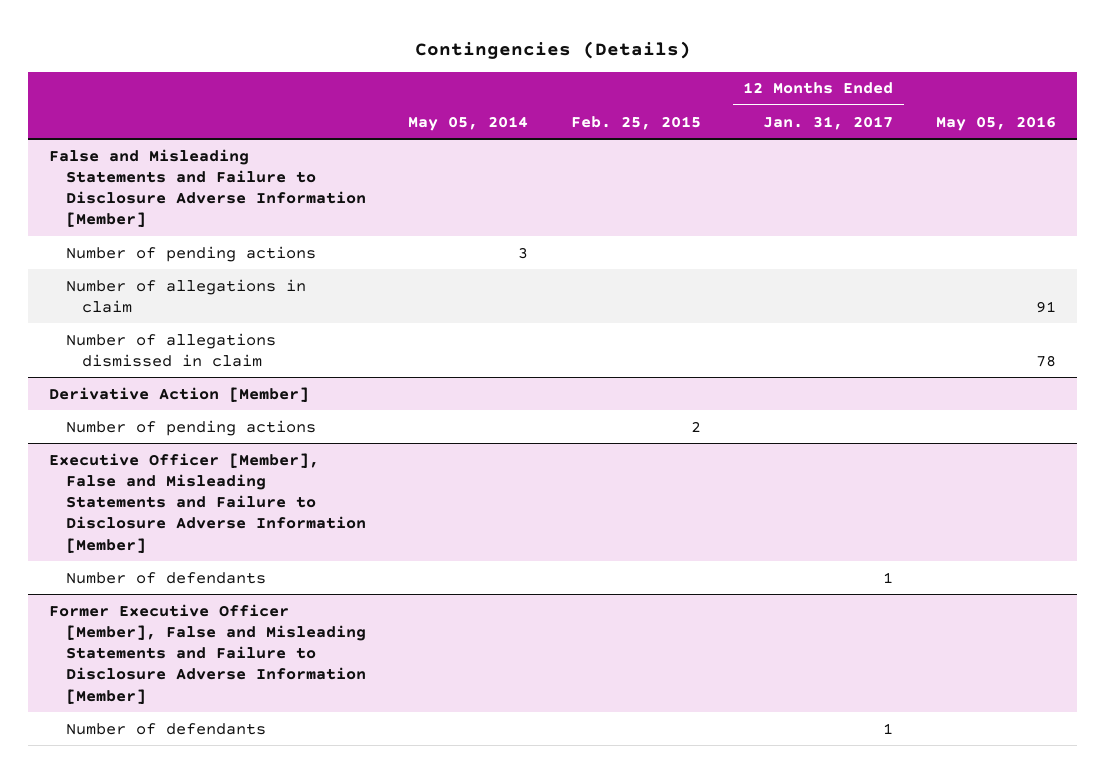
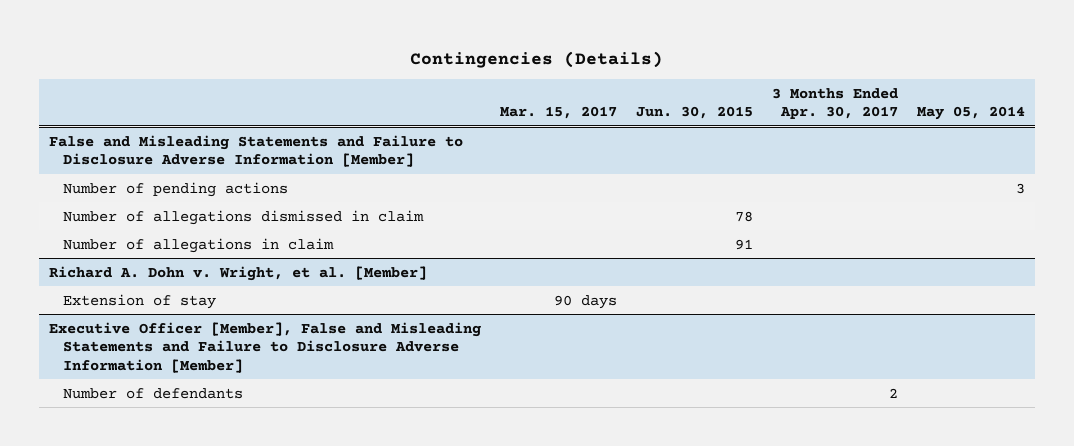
- | May 05, 2014 | Feb. 25, 2015 | 12 Months Ended Jan. 31, 2017 | May 05, 2016
+ | Mar. 15, 2017 | Jun. 30, 2015 | 3 Months Ended Apr. 30, 2017 | May 05, 2014
- Derivative Action [Member]
- Number of pending actions | | 2 | |
@ False and Misleading Statements and Failure to Disclosure Adverse Information [Member]
moved down: Number of allegations in claim | | 91 | |
+ Richard A. Dohn v. Wright, et al. [Member]
+ Extension of stay | 90 days | | |
- Former Executive Officer [Member], False and Misleading Statements and Failure to Disclosure Adverse Information [Member]
- Number of defendants | | | 1 |

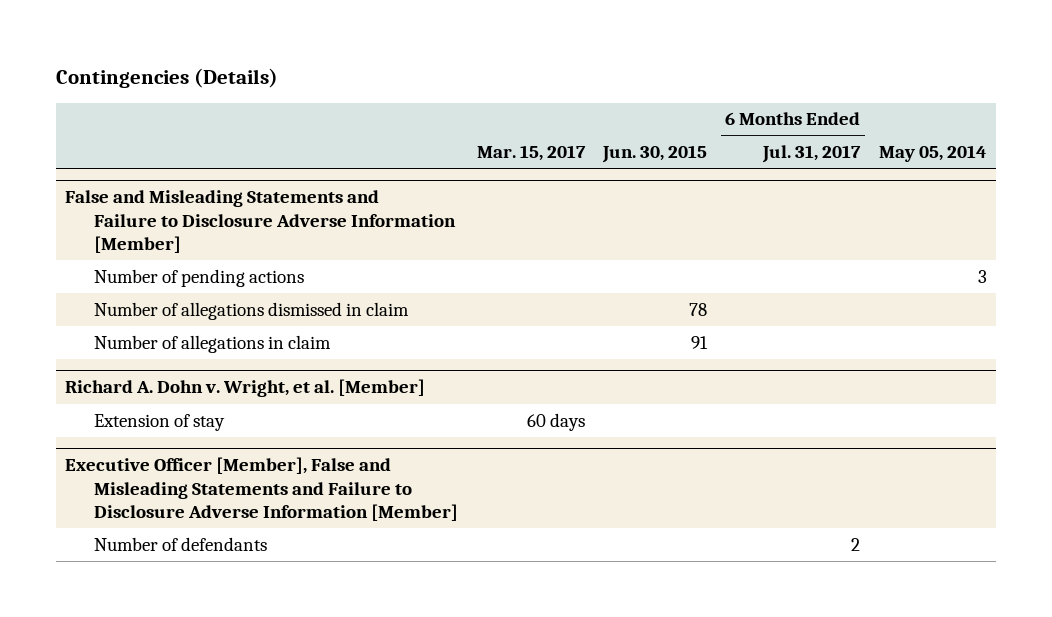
- | Mar. 15, 2017 | Jun. 30, 2015 | 3 Months Ended Apr. 30, 2017 | May 05, 2014
+ | Mar. 15, 2017 | Jun. 30, 2015 | 6 Months Ended Jul. 31, 2017 | May 05, 2014
@ Richard A. Dohn v. Wright, et al. [Member]
- Extension of stay | 90 days | | |
+ Extension of stay | 60 days | | |

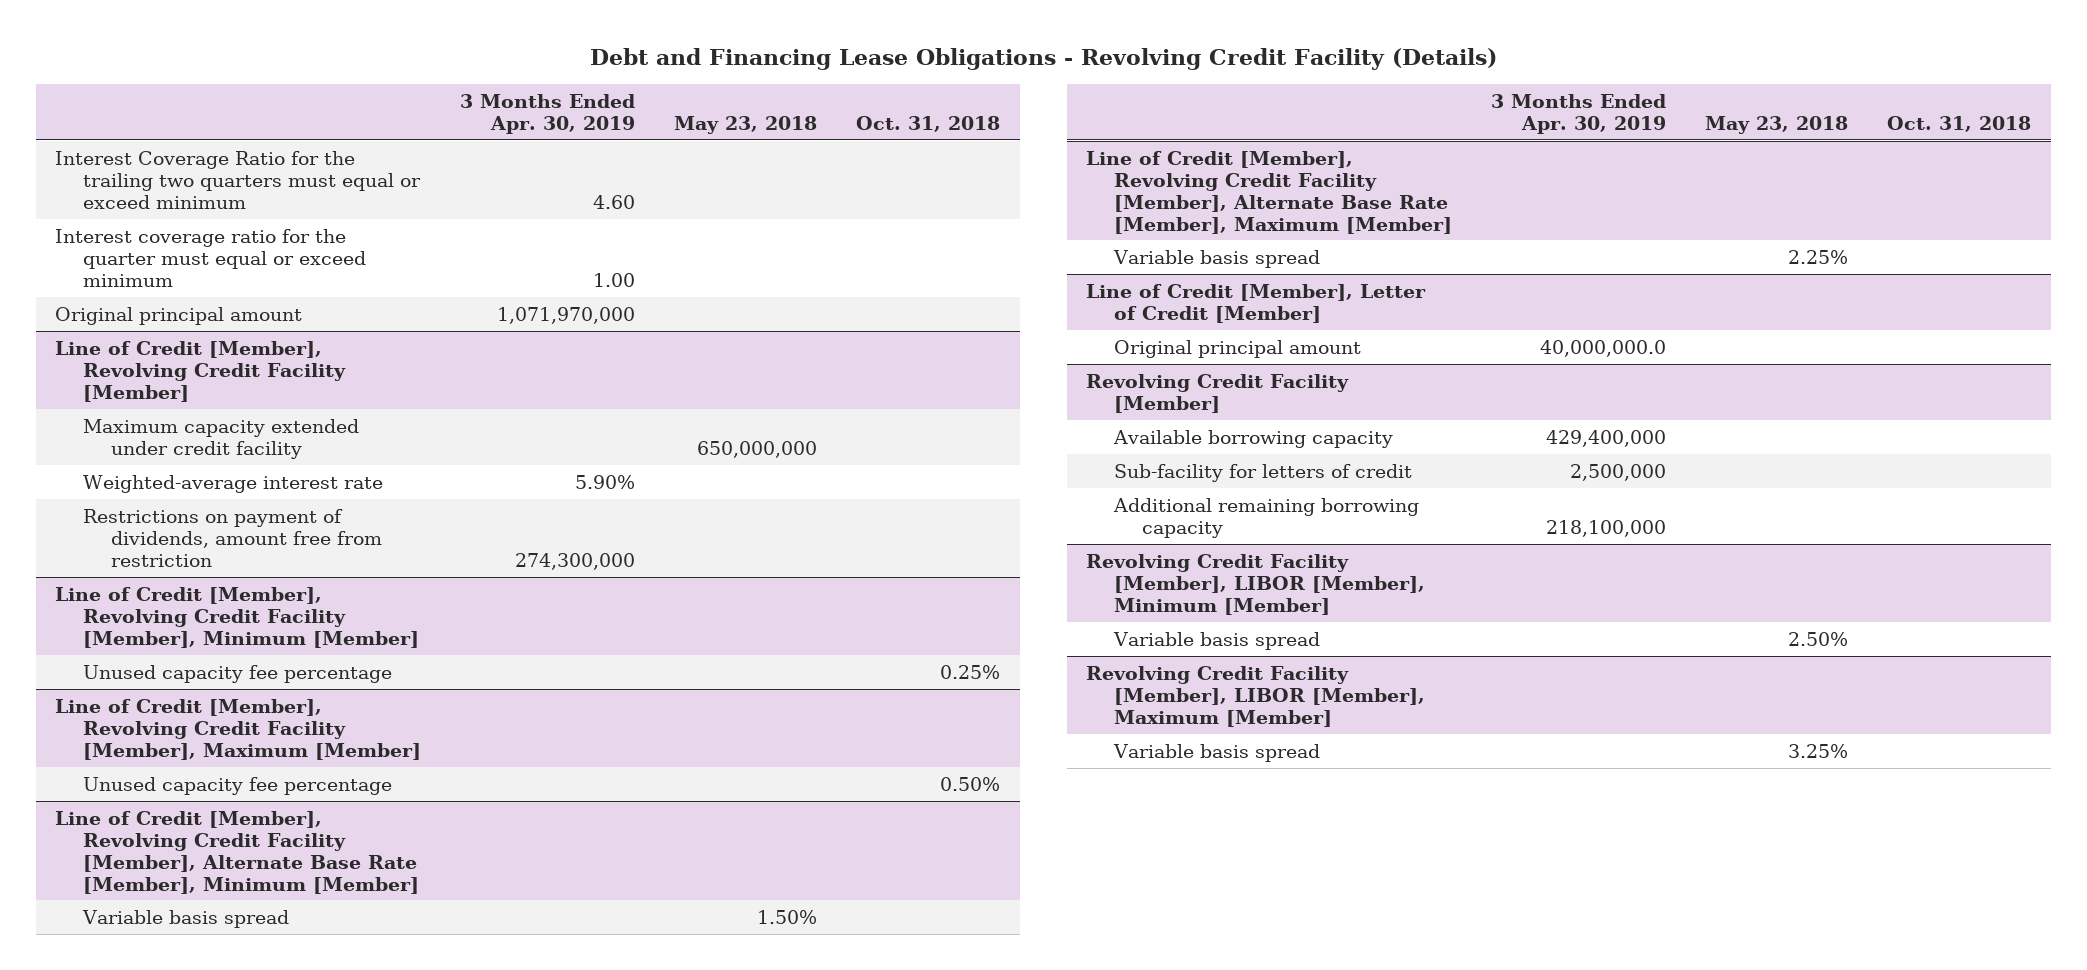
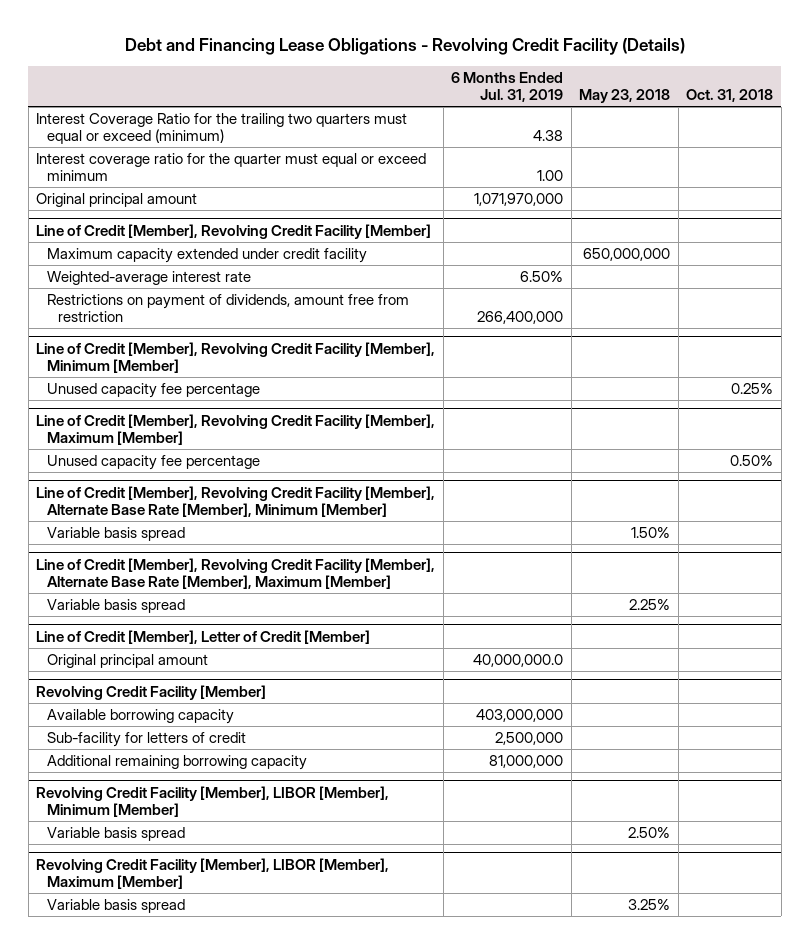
- | 3 Months Ended Apr. 30, 2019 | May 23, 2018 | Oct. 31, 2018
+ | 6 Months Ended Jul. 31, 2019 | May 23, 2018 | Oct. 31, 2018
- Interest Coverage Ratio for the trailing two quarters must equal or exceed minimum | 4.60 | |
+ Interest Coverage Ratio for the trailing two quarters must equal or exceed (minimum) | 4.38 | |

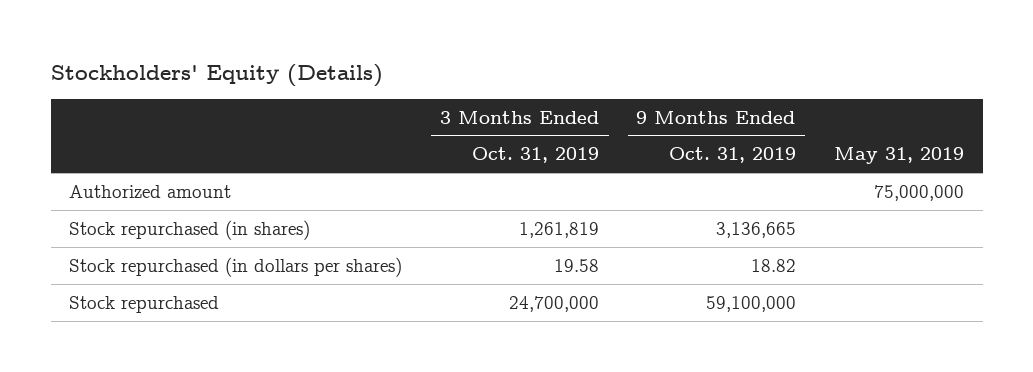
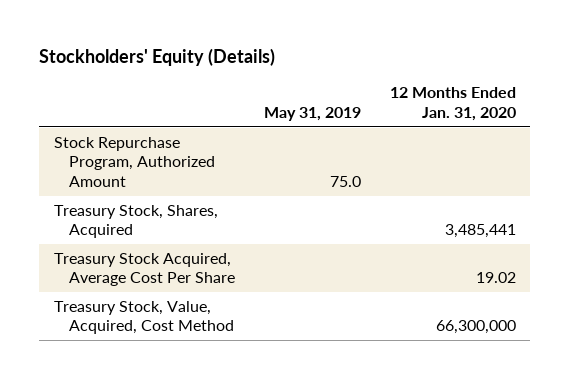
- | 3 Months Ended Oct. 31, 2019 | 9 Months Ended Oct. 31, 2019 | May 31, 2019
+ | May 31, 2019 | 12 Months Ended Jan. 31, 2020
- Authorized amount | | | 75,000,000
- Stock repurchased (in shares) | 1,261,819 | 3,136,665 |
- Stock repurchased (in dollars per shares) | 19.58 | 18.82 |
- Stock repurchased | 24,700,000 | 59,100,000 |
+ Stock Repurchase Program, Authorized Amount | 75.0 |
+ Treasury Stock, Shares, Acquired | | 3,485,441
+ Treasury Stock Acquired, Average Cost Per Share | | 19.02
+ Treasury Stock, Value, Acquired, Cost Method | | 66,300,000

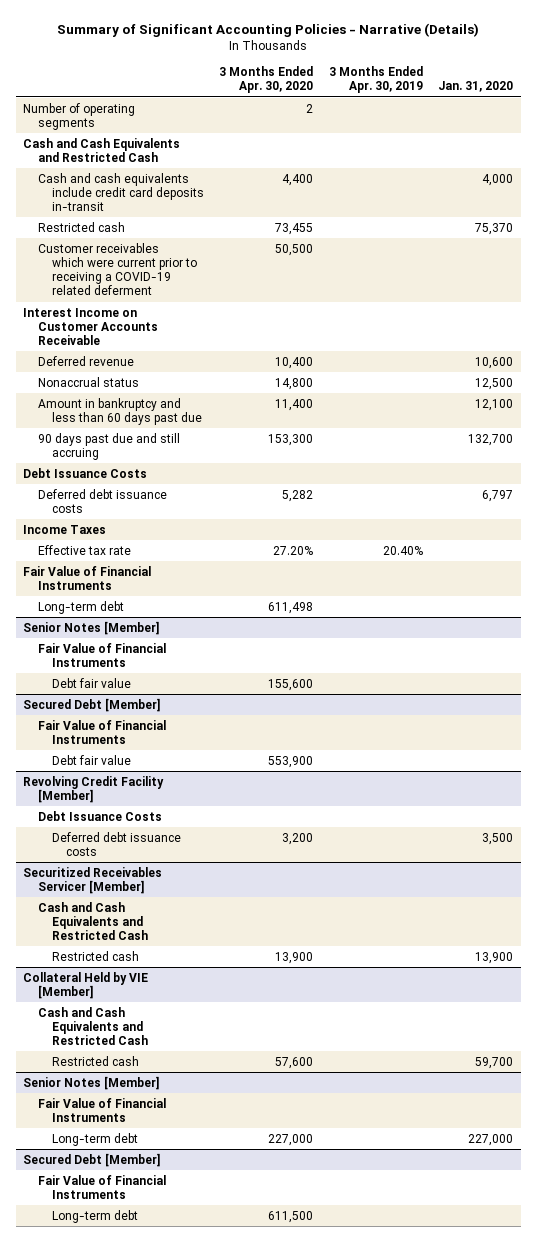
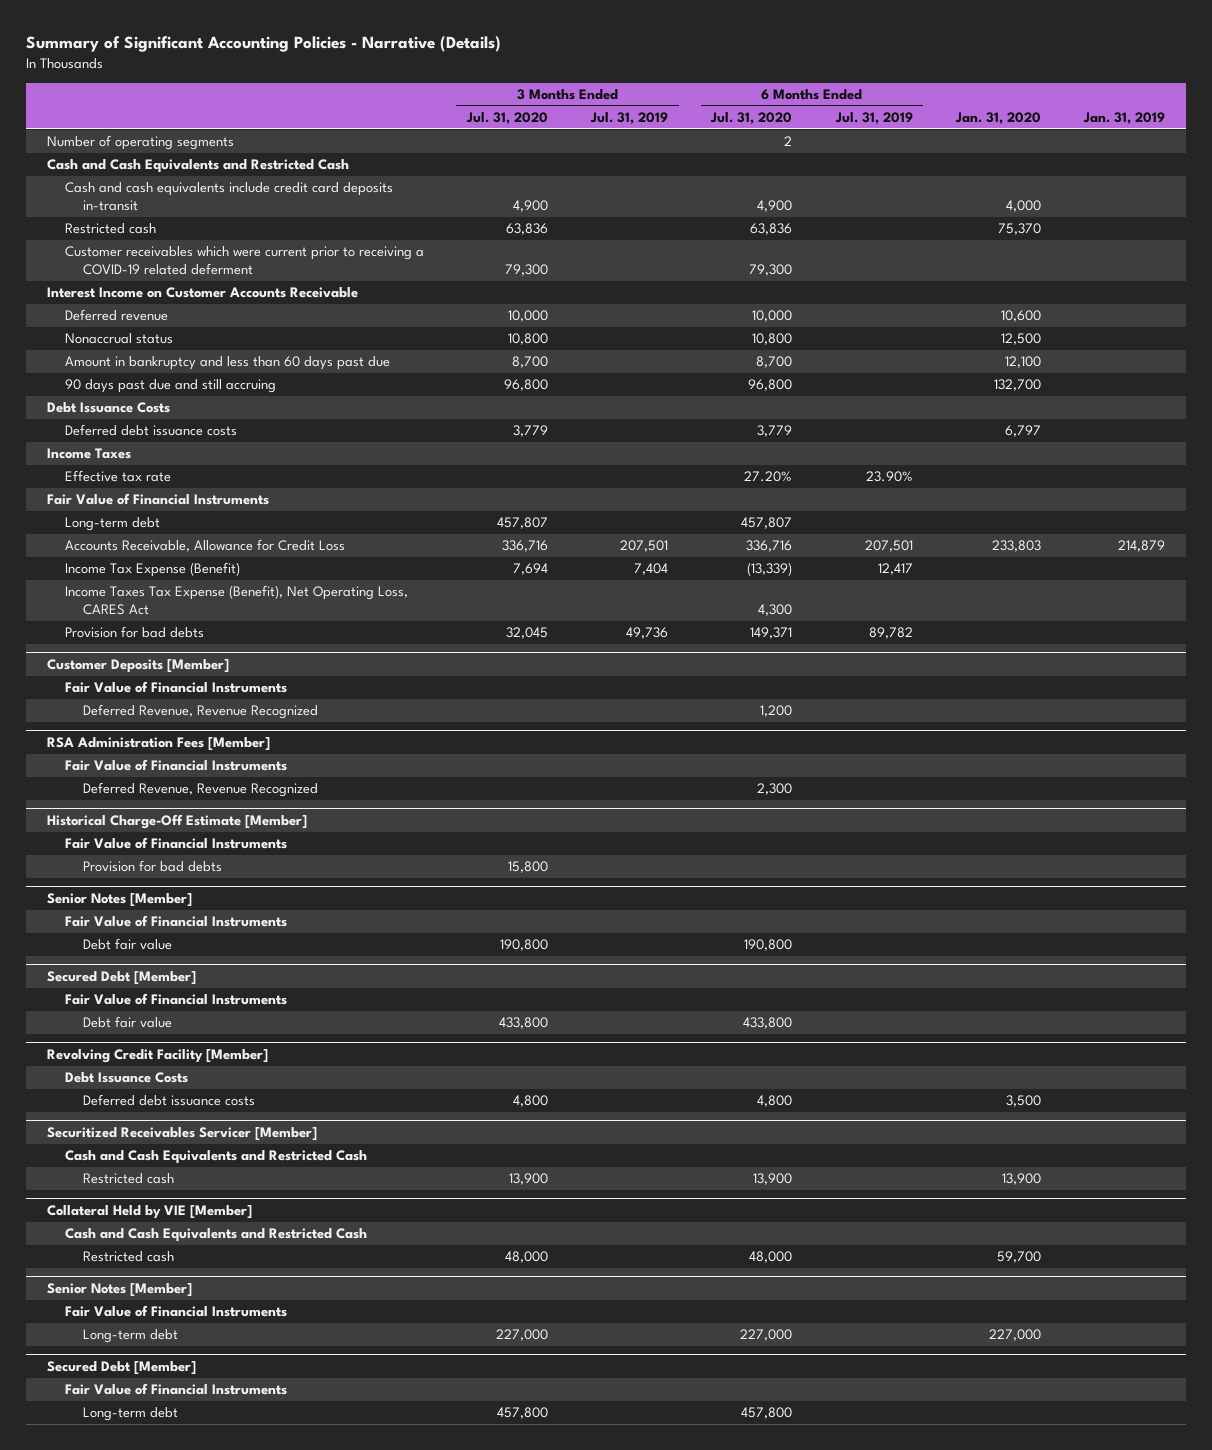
- | 3 Months Ended Apr. 30, 2020 | 3 Months Ended Apr. 30, 2019 | Jan. 31, 2020
+ | 3 Months Ended Jul. 31, 2020 | 3 Months Ended Jul. 31, 2019 | 6 Months Ended Jul. 31, 2020 | 6 Months Ended Jul. 31, 2019 | Jan. 31, 2020 | Jan. 31, 2019
+ Accounts Receivable, Allowance for Credit Loss | 336,716 | 207,501 | 336,716 | 207,501 | 233,803 | 214,879
+ Income Tax Expense (Benefit) | 7,694 | 7,404 | (13,339) | 12,417 | |
+ Income Taxes Tax Expense (Benefit), Net Operating Loss, CARES Act | | | 4,300 | | |
+ Provision for bad debts | 32,045 | 49,736 | 149,371 | 89,782 | |
+ Customer Deposits [Member]
+ Fair Value of Financial Instruments
+ Deferred Revenue, Revenue Recognized | | | 1,200 | | |
+ RSA Administration Fees [Member]
+ Fair Value of Financial Instruments
+ Deferred Revenue, Revenue Recognized | | | 2,300 | | |
+ Historical Charge-Off Estimate [Member]
+ Fair Value of Financial Instruments
+ Provision for bad debts | 15,800 | | | | |

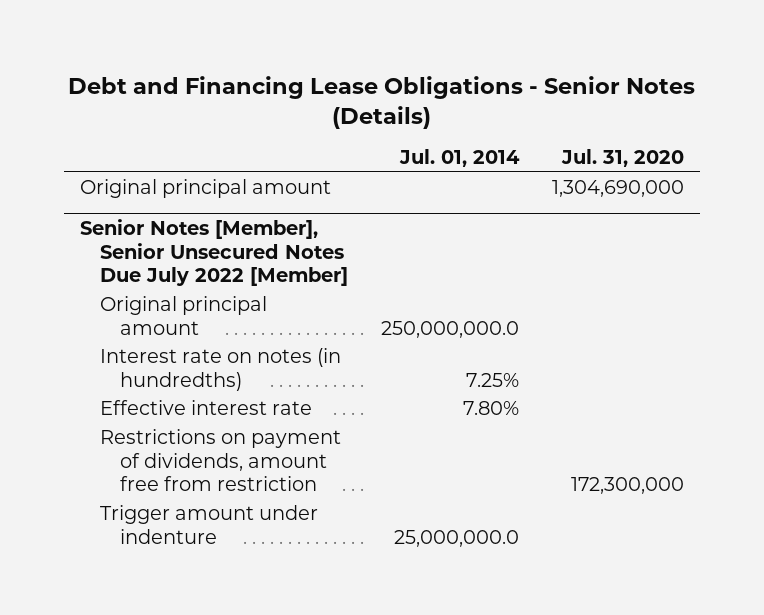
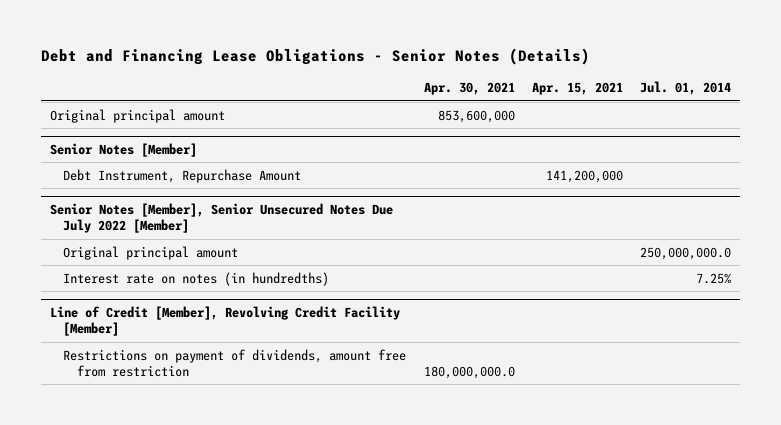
- | Jul. 01, 2014 | Jul. 31, 2020
+ | Apr. 30, 2021 | Apr. 15, 2021 | Jul. 01, 2014
+ Senior Notes [Member]
+ Debt Instrument, Repurchase Amount | | 141,200,000 |
@ Senior Notes [Member], Senior Unsecured Notes Due July 2022 [Member]
- Effective interest rate | 7.80% |
- Restrictions on payment of dividends, amount free from restriction | | 172,300,000
- Trigger amount under indenture | 25,000,000.0 |
+ Line of Credit [Member], Revolving Credit Facility [Member]
+ Restrictions on payment of dividends, amount free from restriction | 180,000,000.0 | |

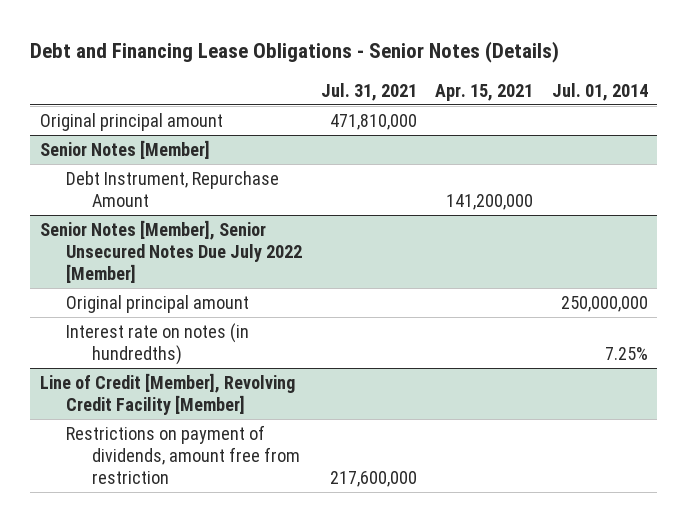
- | Apr. 30, 2021 | Apr. 15, 2021 | Jul. 01, 2014
+ | Jul. 31, 2021 | Apr. 15, 2021 | Jul. 01, 2014
@ Senior Notes [Member], Senior Unsecured Notes Due July 2022 [Member]
- Original principal amount | | | 250,000,000.0
+ Original principal amount | | | 250,000,000

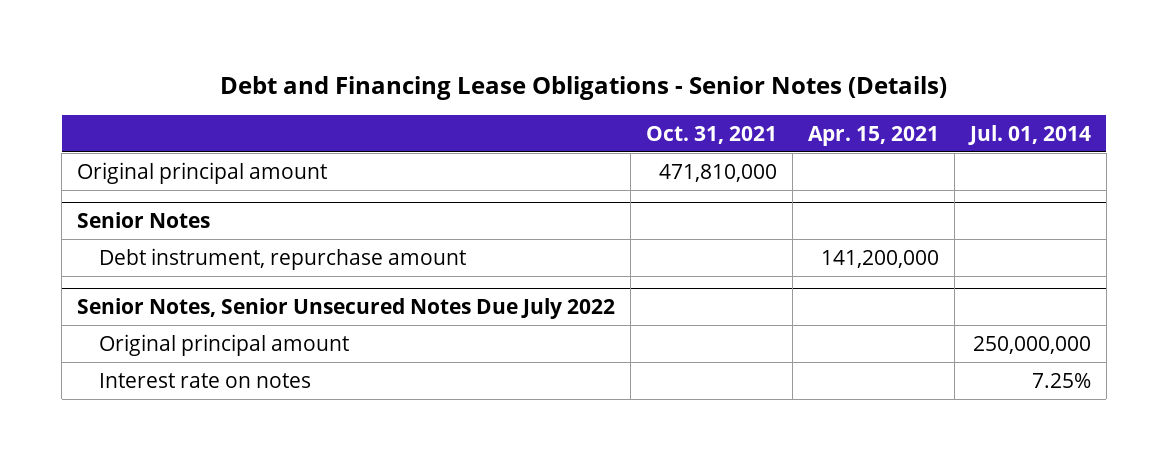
- | Jul. 31, 2021 | Apr. 15, 2021 | Jul. 01, 2014
+ | Oct. 31, 2021 | Apr. 15, 2021 | Jul. 01, 2014
- Senior Notes [Member]
- Debt Instrument, Repurchase Amount | | 141,200,000 |
- Senior Notes [Member], Senior Unsecured Notes Due July 2022 [Member]
+ Senior Notes
+ Debt instrument, repurchase amount | | 141,200,000 |
+ Senior Notes, Senior Unsecured Notes Due July 2022
- Interest rate on notes (in hundredths) | | | 7.25%
- Line of Credit [Member], Revolving Credit Facility [Member]
- Restrictions on payment of dividends, amount free from restriction | 217,600,000 | |
+ Interest rate on notes | | | 7.25%

